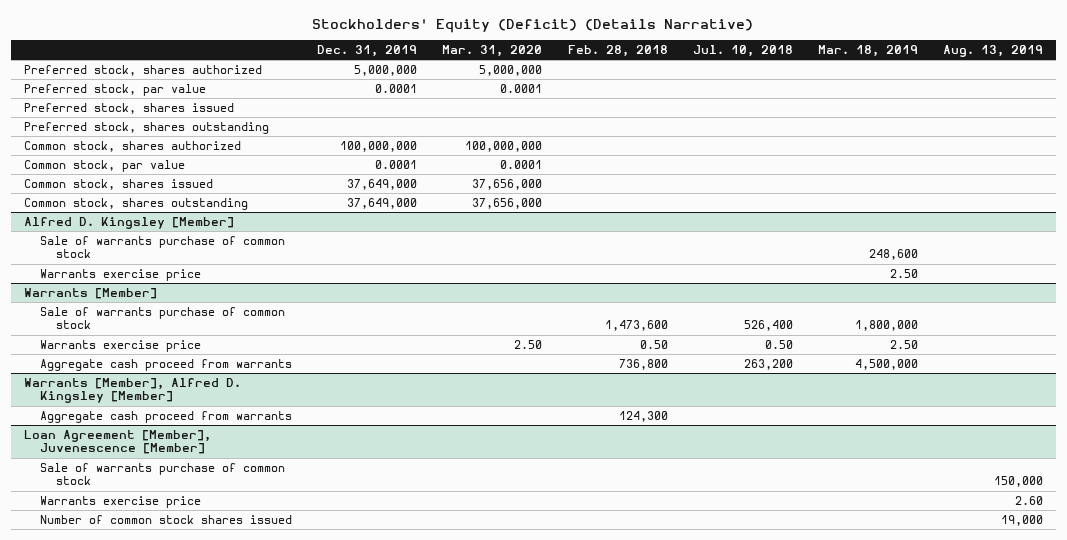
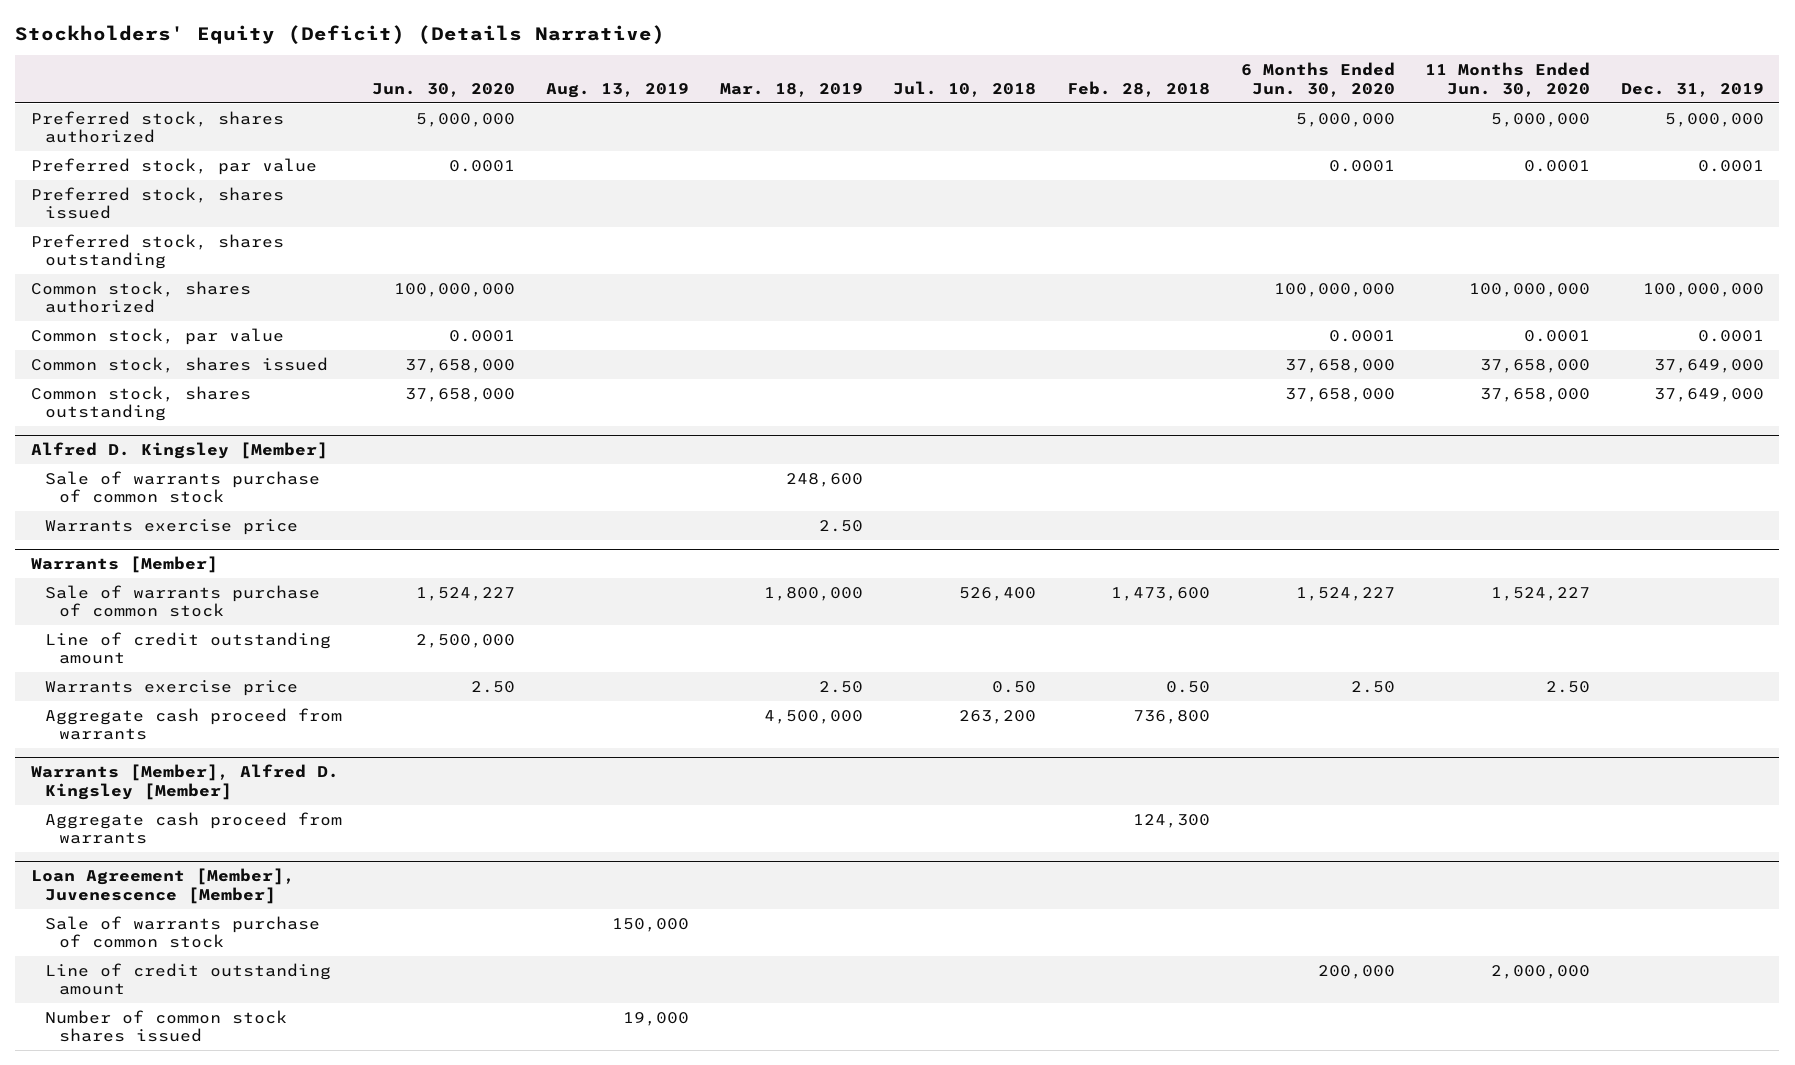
- | Dec. 31, 2019 | Mar. 31, 2020 | Feb. 28, 2018 | Jul. 10, 2018 | Mar. 18, 2019 | Aug. 13, 2019
+ | Jun. 30, 2020 | Aug. 13, 2019 | Mar. 18, 2019 | Jul. 10, 2018 | Feb. 28, 2018 | 6 Months Ended Jun. 30, 2020 | 11 Months Ended Jun. 30, 2020 | Dec. 31, 2019
@ Warrants [Member]
+ Line of credit outstanding amount | 2,500,000 | | | | | | |
@ Loan Agreement [Member], Juvenescence [Member]
- Warrants exercise price | | | | | | 2.60
+ Line of credit outstanding amount | | | | | | 200,000 | 2,000,000 |

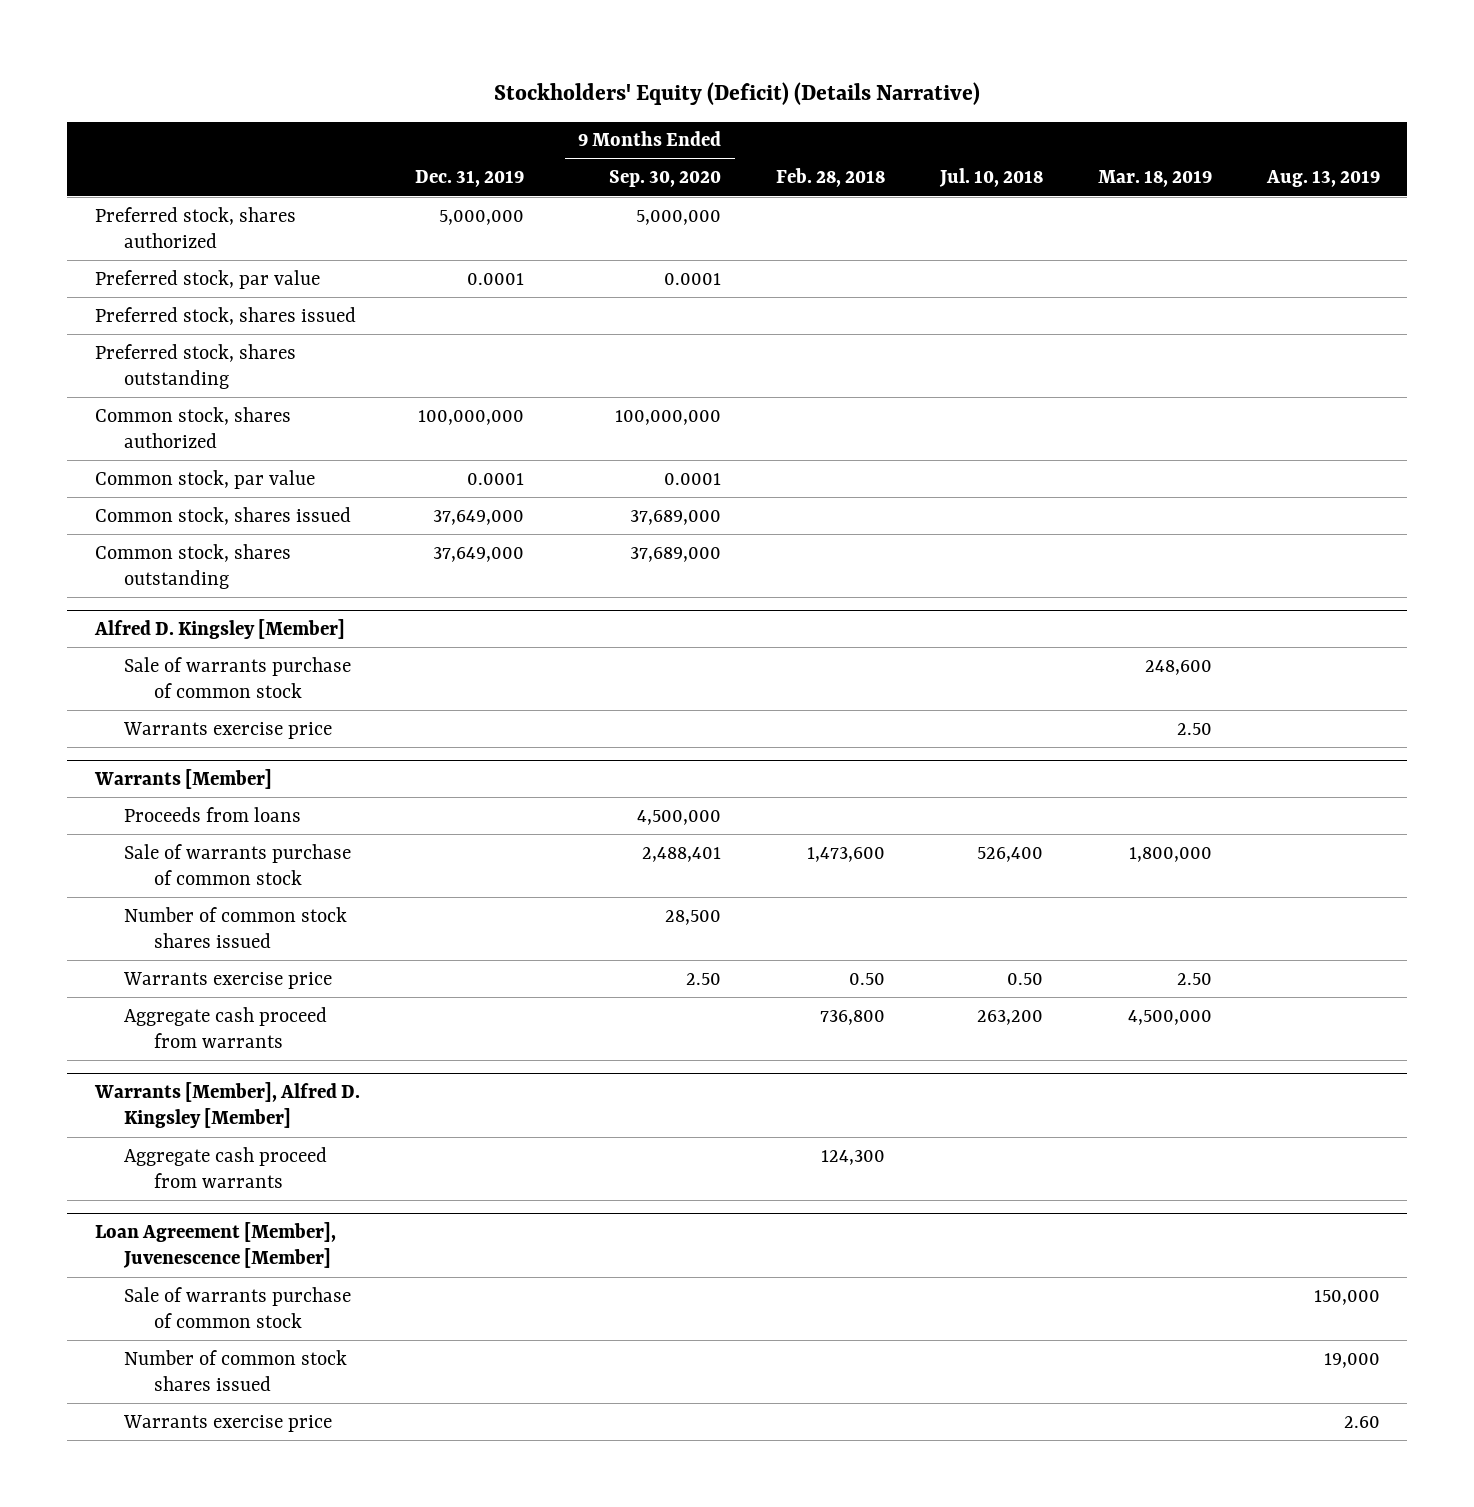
- | Jun. 30, 2020 | Aug. 13, 2019 | Mar. 18, 2019 | Jul. 10, 2018 | Feb. 28, 2018 | 6 Months Ended Jun. 30, 2020 | 11 Months Ended Jun. 30, 2020 | Dec. 31, 2019
+ | Dec. 31, 2019 | 9 Months Ended Sep. 30, 2020 | Feb. 28, 2018 | Jul. 10, 2018 | Mar. 18, 2019 | Aug. 13, 2019
@ Warrants [Member]
+ Proceeds from loans | | 4,500,000 | | | |
- Line of credit outstanding amount | 2,500,000 | | | | | | |
+ Number of common stock shares issued | | 28,500 | | | |
@ Loan Agreement [Member], Juvenescence [Member]
- Line of credit outstanding amount | | | | | | 200,000 | 2,000,000 |
+ Warrants exercise price | | | | | | 2.60

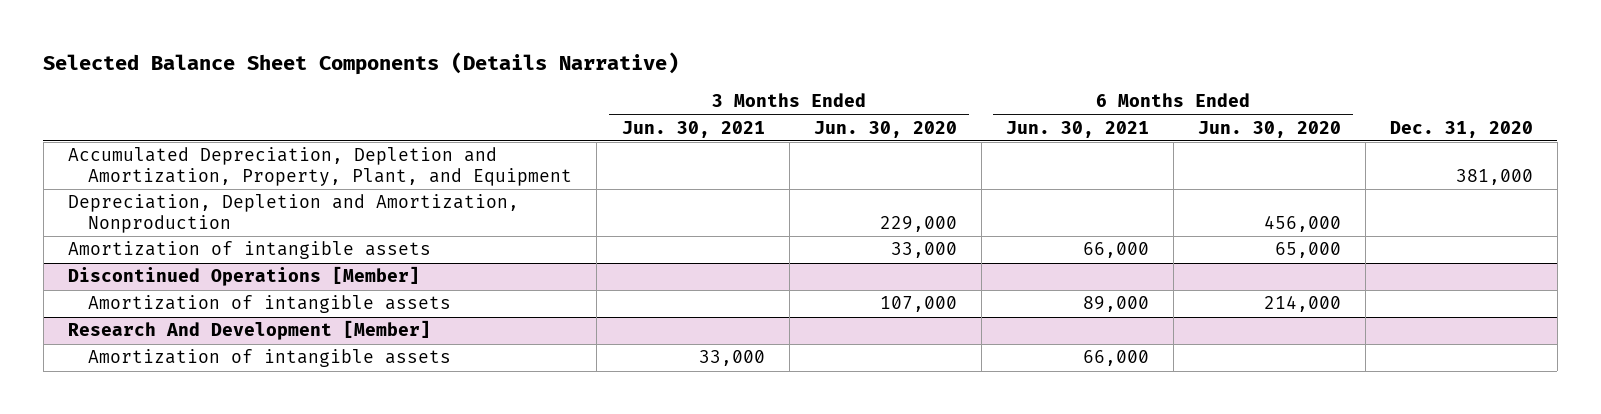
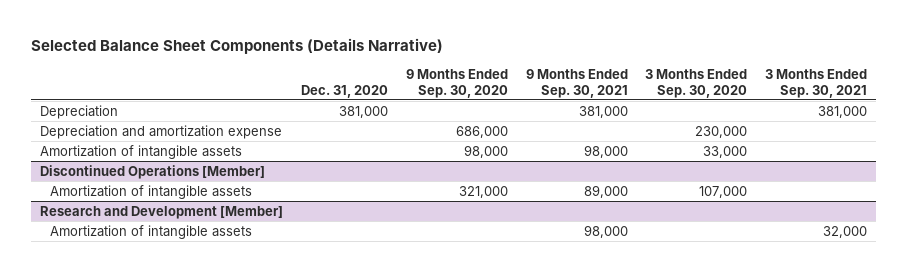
- | 3 Months Ended Jun. 30, 2021 | 3 Months Ended Jun. 30, 2020 | 6 Months Ended Jun. 30, 2021 | 6 Months Ended Jun. 30, 2020 | Dec. 31, 2020
+ | Dec. 31, 2020 | 9 Months Ended Sep. 30, 2020 | 9 Months Ended Sep. 30, 2021 | 3 Months Ended Sep. 30, 2020 | 3 Months Ended Sep. 30, 2021
- Accumulated Depreciation, Depletion and Amortization, Property, Plant, and Equipment | | | | | 381,000
- Depreciation, Depletion and Amortization, Nonproduction | | 229,000 | | 456,000 |
+ Depreciation | 381,000 | | 381,000 | | 381,000
+ Depreciation and amortization expense | | 686,000 | | 230,000 |
- Research And Development [Member]
+ Research and Development [Member]

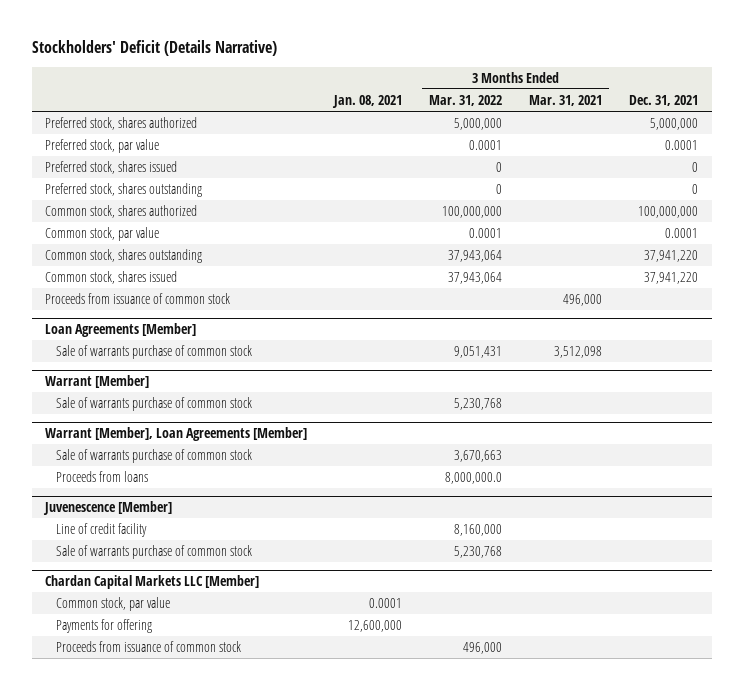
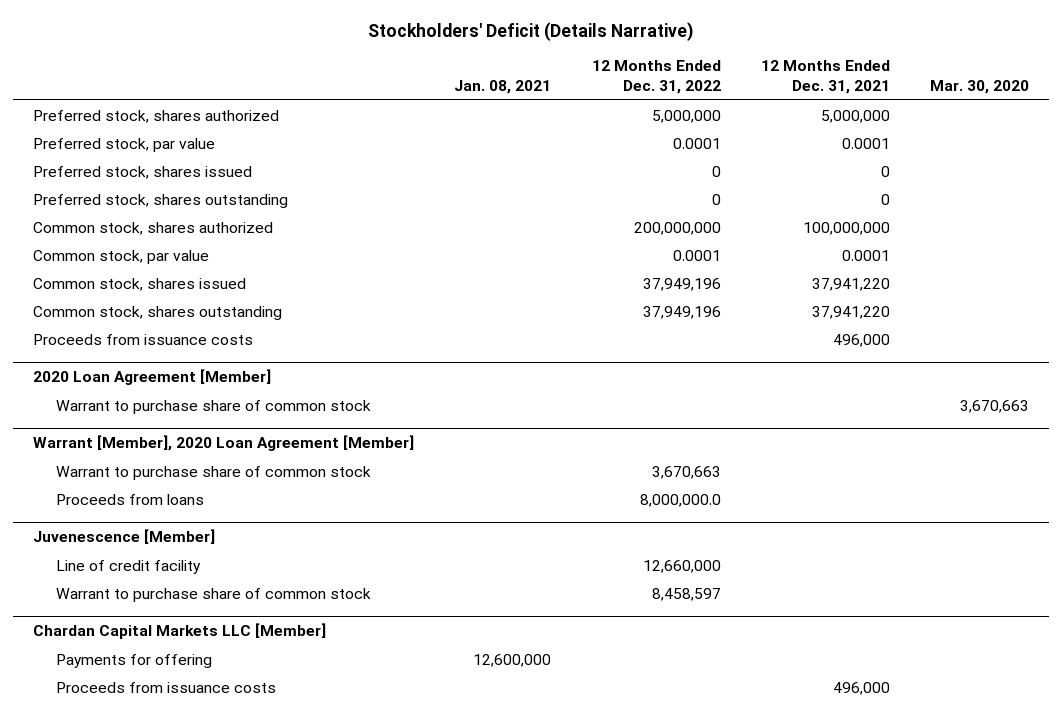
- | Jan. 08, 2021 | 3 Months Ended Mar. 31, 2022 | 3 Months Ended Mar. 31, 2021 | Dec. 31, 2021
+ | Jan. 08, 2021 | 12 Months Ended Dec. 31, 2022 | 12 Months Ended Dec. 31, 2021 | Mar. 30, 2020
- Proceeds from issuance of common stock | | | 496,000 |
- Loan Agreements [Member]
- Sale of warrants purchase of common stock | | 9,051,431 | 3,512,098 |
- Warrant [Member]
- Sale of warrants purchase of common stock | | 5,230,768 | |
- Warrant [Member], Loan Agreements [Member]
- Sale of warrants purchase of common stock | | 3,670,663 | |
moved down: Common stock, shares outstanding | | 37,949,196 | 37,941,220 |
+ Proceeds from issuance costs | | | 496,000 |
+ 2020 Loan Agreement [Member]
+ Warrant to purchase share of common stock | | | | 3,670,663
+ Warrant [Member], 2020 Loan Agreement [Member]
+ Warrant to purchase share of common stock | | 3,670,663 | |
@ Juvenescence [Member]
- Sale of warrants purchase of common stock | | 5,230,768 | |
+ Warrant to purchase share of common stock | | 8,458,597 | |
@ Chardan Capital Markets LLC [Member]
- Common stock, par value | 0.0001 | | |
- Proceeds from issuance of common stock | | 496,000 | |
+ Proceeds from issuance costs | | | 496,000 |

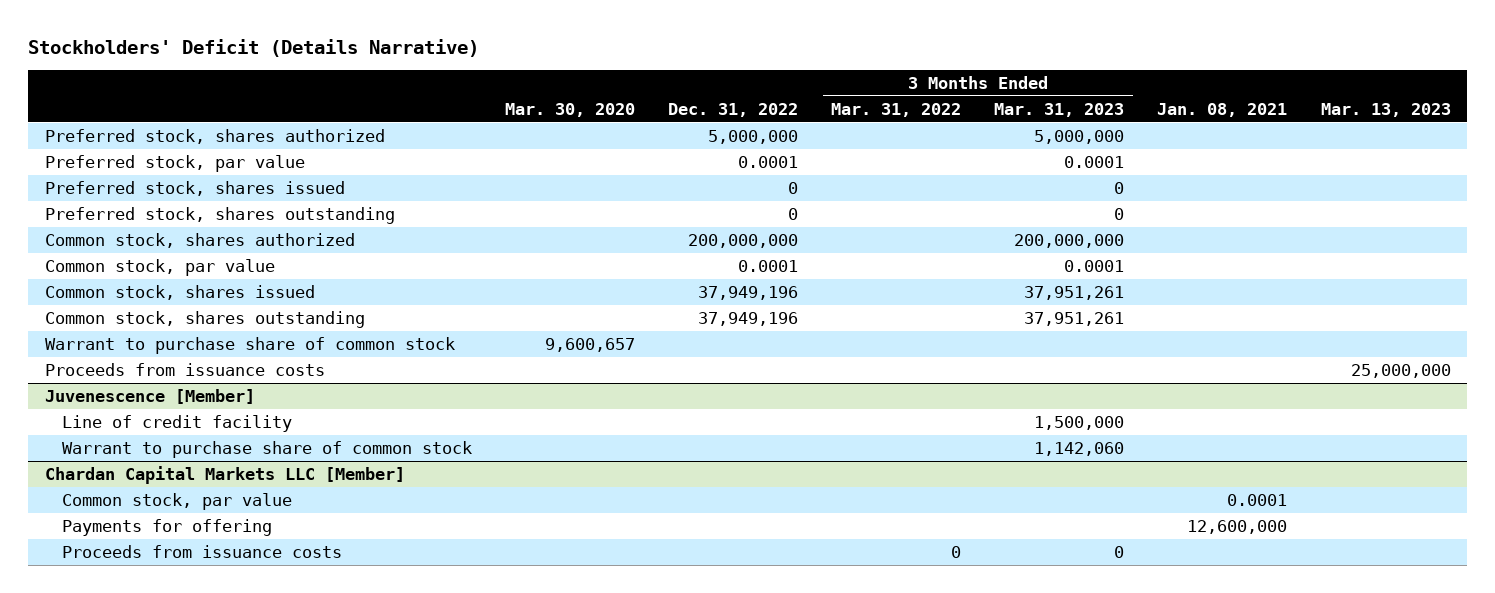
- | Jan. 08, 2021 | 12 Months Ended Dec. 31, 2022 | 12 Months Ended Dec. 31, 2021 | Mar. 30, 2020
+ | Mar. 30, 2020 | Dec. 31, 2022 | 3 Months Ended Mar. 31, 2022 | 3 Months Ended Mar. 31, 2023 | Jan. 08, 2021 | Mar. 13, 2023
+ Warrant to purchase share of common stock | 9,600,657 | | | | |
- 2020 Loan Agreement [Member]
- Warrant to purchase share of common stock | | | | 3,670,663
- Warrant [Member], 2020 Loan Agreement [Member]
- Warrant to purchase share of common stock | | 3,670,663 | |
- Proceeds from loans | | 8,000,000.0 | |
@ Chardan Capital Markets LLC [Member]
+ Common stock, par value | | | | | 0.0001 |

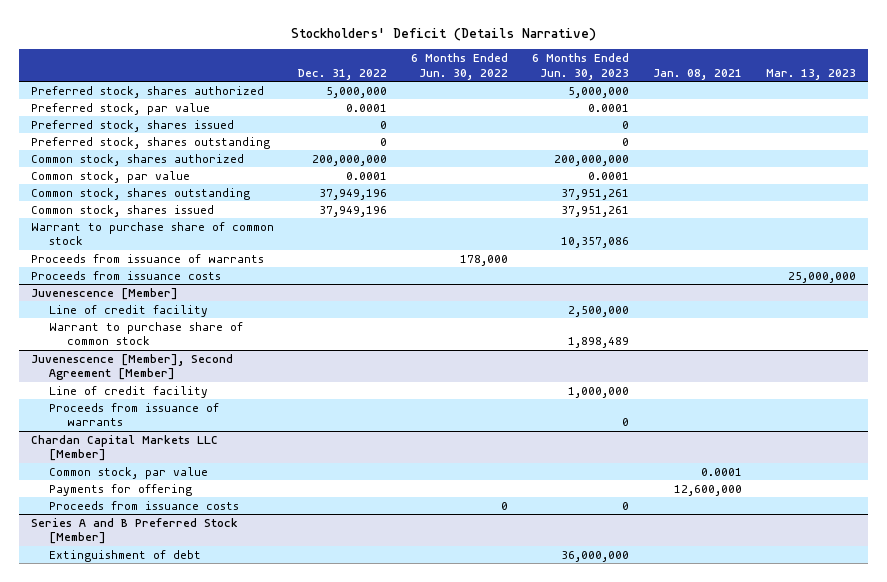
- | Mar. 30, 2020 | Dec. 31, 2022 | 3 Months Ended Mar. 31, 2022 | 3 Months Ended Mar. 31, 2023 | Jan. 08, 2021 | Mar. 13, 2023
+ | Dec. 31, 2022 | 6 Months Ended Jun. 30, 2022 | 6 Months Ended Jun. 30, 2023 | Jan. 08, 2021 | Mar. 13, 2023
moved down: Common stock, shares issued | 37,949,196 | | 37,951,261 | |
+ Proceeds from issuance of warrants | | 178,000 | | |
+ Juvenescence [Member], Second Agreement [Member]
+ Line of credit facility | | | 1,000,000 | |
+ Proceeds from issuance of warrants | | | 0 | |
+ Series A and B Preferred Stock [Member]
+ Extinguishment of debt | | | 36,000,000 | |

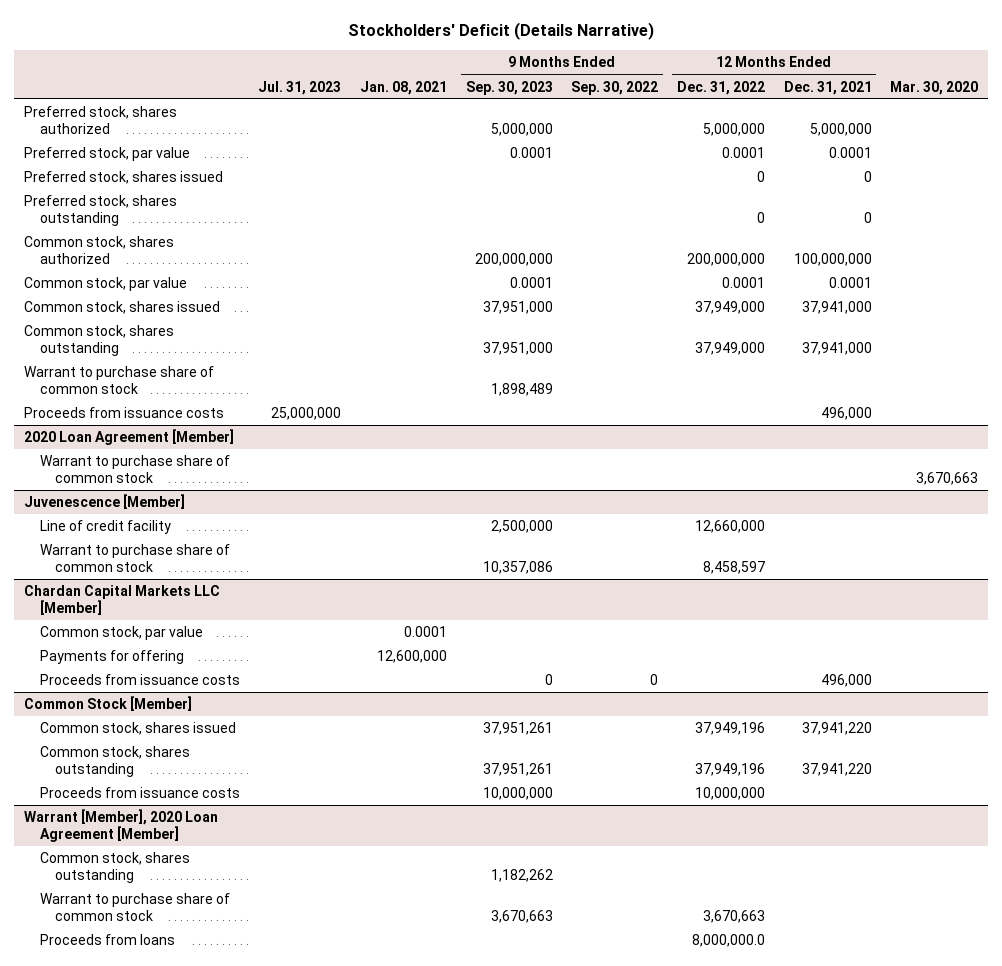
- | Dec. 31, 2022 | 6 Months Ended Jun. 30, 2022 | 6 Months Ended Jun. 30, 2023 | Jan. 08, 2021 | Mar. 13, 2023
+ | Jul. 31, 2023 | Jan. 08, 2021 | 9 Months Ended Sep. 30, 2023 | 9 Months Ended Sep. 30, 2022 | 12 Months Ended Dec. 31, 2022 | 12 Months Ended Dec. 31, 2021 | Mar. 30, 2020
moved down: Common stock, shares outstanding | | | 37,951,000 | | 37,949,000 | 37,941,000 |
- Proceeds from issuance of warrants | | 178,000 | | |
+ 2020 Loan Agreement [Member]
+ Warrant to purchase share of common stock | | | | | | | 3,670,663
- Juvenescence [Member], Second Agreement [Member]
- Line of credit facility | | | 1,000,000 | |
- Proceeds from issuance of warrants | | | 0 | |
- Series A and B Preferred Stock [Member]
- Extinguishment of debt | | | 36,000,000 | |
+ Common Stock [Member]
+ Common stock, shares issued | | | 37,951,261 | | 37,949,196 | 37,941,220 |
+ Common stock, shares outstanding | | | 37,951,261 | | 37,949,196 | 37,941,220 |
+ Proceeds from issuance costs | | | 10,000,000 | | 10,000,000 | |
+ Warrant [Member], 2020 Loan Agreement [Member]
+ Common stock, shares outstanding | | | 1,182,262 | | | |
+ Warrant to purchase share of common stock | | | 3,670,663 | | 3,670,663 | |
+ Proceeds from loans | | | | | 8,000,000.0 | |

